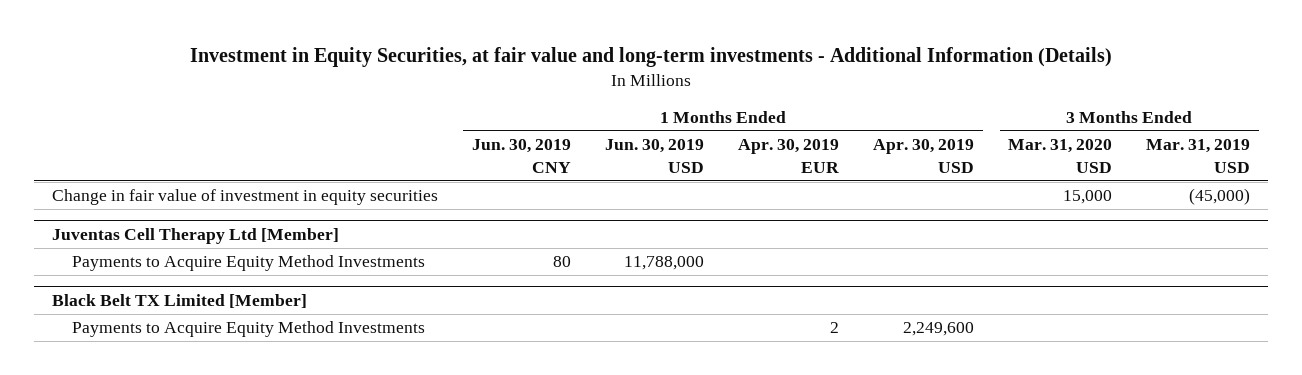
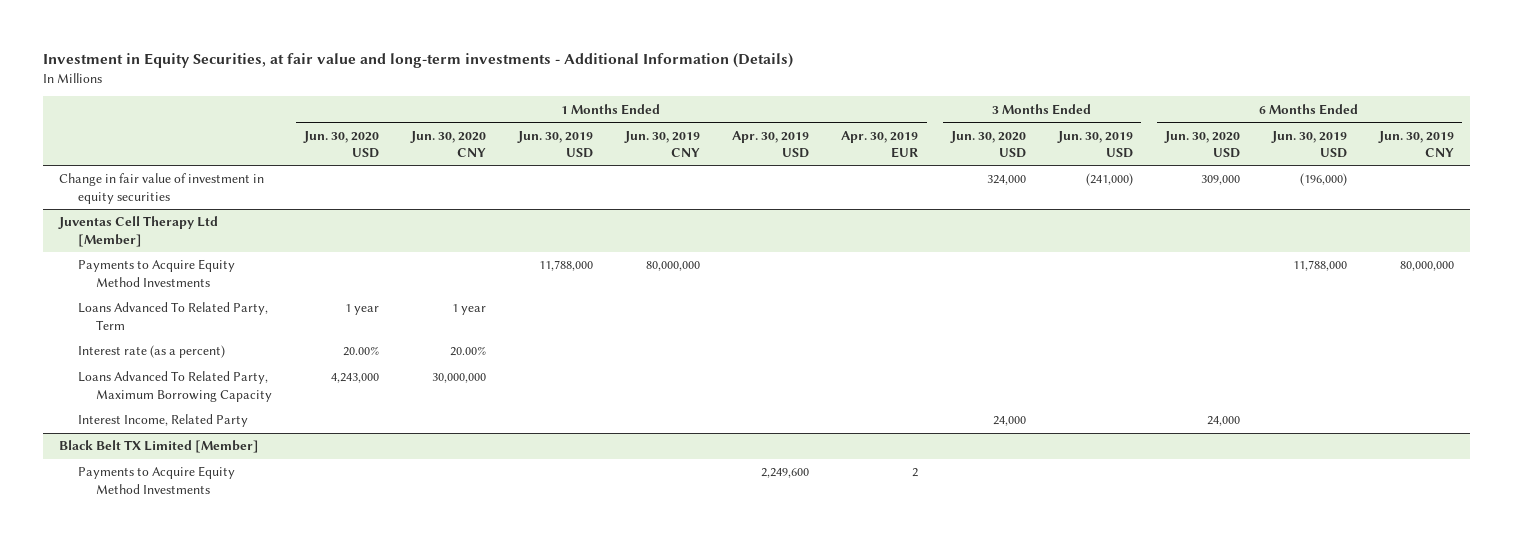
- | 1 Months Ended Jun. 30, 2019 CNY | 1 Months Ended Jun. 30, 2019 USD | 1 Months Ended Apr. 30, 2019 EUR | 1 Months Ended Apr. 30, 2019 USD | 3 Months Ended Mar. 31, 2020 USD | 3 Months Ended Mar. 31, 2019 USD
+ | 1 Months Ended Jun. 30, 2020 USD | 1 Months Ended Jun. 30, 2020 CNY | 1 Months Ended Jun. 30, 2019 USD | 1 Months Ended Jun. 30, 2019 CNY | 1 Months Ended Apr. 30, 2019 USD | 1 Months Ended Apr. 30, 2019 EUR | 3 Months Ended Jun. 30, 2020 USD | 3 Months Ended Jun. 30, 2019 USD | 6 Months Ended Jun. 30, 2020 USD | 6 Months Ended Jun. 30, 2019 USD | 6 Months Ended Jun. 30, 2019 CNY
@ Juventas Cell Therapy Ltd [Member]
- Payments to Acquire Equity Method Investments | 80 | 11,788,000 | | | |
+ Payments to Acquire Equity Method Investments | | | 11,788,000 | 80,000,000 | | | | | | 11,788,000 | 80,000,000
+ Loans Advanced To Related Party, Term | 1 year | 1 year | | | | | | | | |
+ Interest rate (as a percent) | 20.00% | 20.00% | | | | | | | | |
+ Loans Advanced To Related Party, Maximum Borrowing Capacity | 4,243,000 | 30,000,000 | | | | | | | | |
+ Interest Income, Related Party | | | | | | | 24,000 | | 24,000 | |

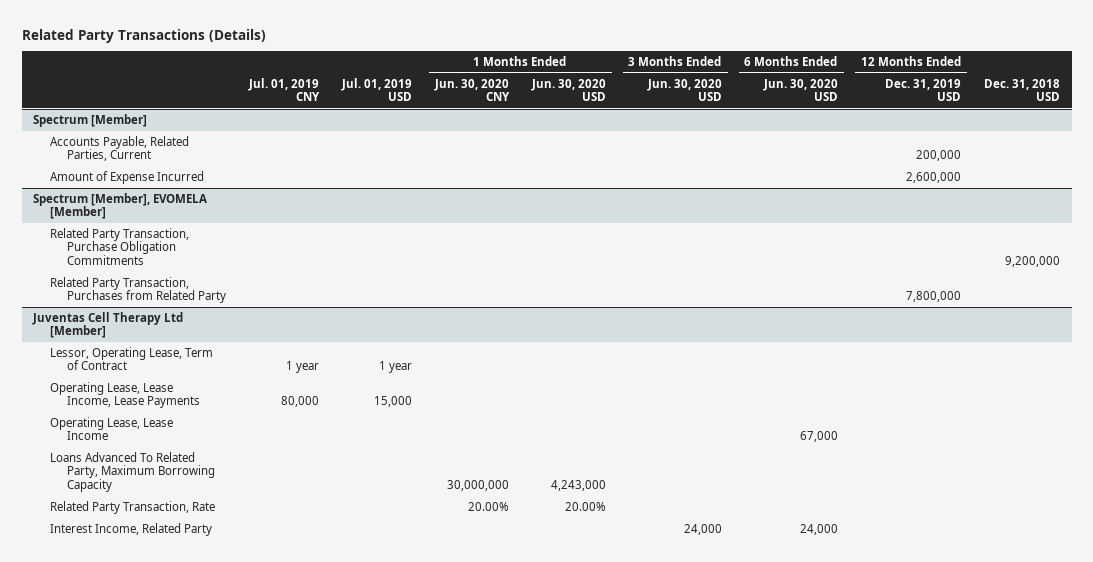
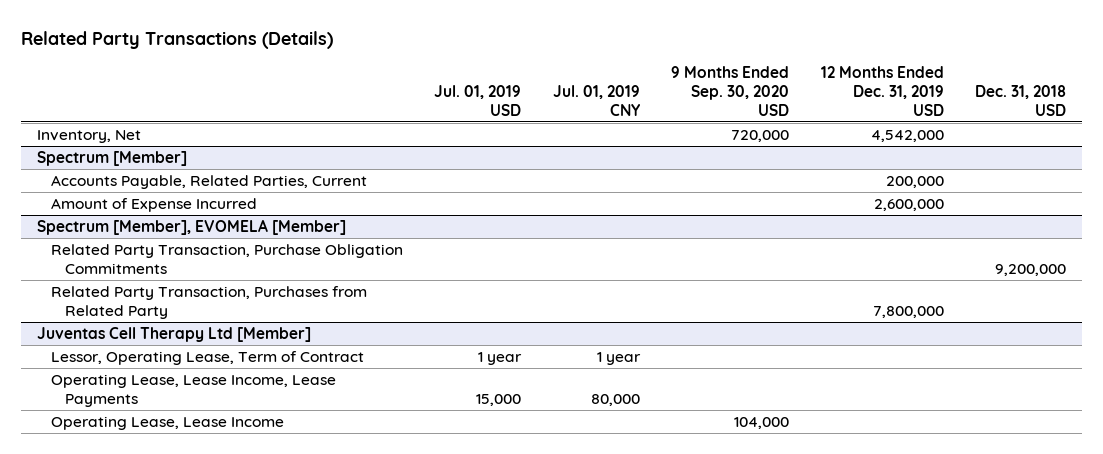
- | Jul. 01, 2019 CNY | Jul. 01, 2019 USD | 1 Months Ended Jun. 30, 2020 CNY | 1 Months Ended Jun. 30, 2020 USD | 3 Months Ended Jun. 30, 2020 USD | 6 Months Ended Jun. 30, 2020 USD | 12 Months Ended Dec. 31, 2019 USD | Dec. 31, 2018 USD
+ | Jul. 01, 2019 USD | Jul. 01, 2019 CNY | 9 Months Ended Sep. 30, 2020 USD | 12 Months Ended Dec. 31, 2019 USD | Dec. 31, 2018 USD
+ Inventory, Net | | | 720,000 | 4,542,000 |
@ Juventas Cell Therapy Ltd [Member]
- Loans Advanced To Related Party, Maximum Borrowing Capacity | | | 30,000,000 | 4,243,000 | | | |
- Related Party Transaction, Rate | | | 20.00% | 20.00% | | | |
- Interest Income, Related Party | | | | | 24,000 | 24,000 | |

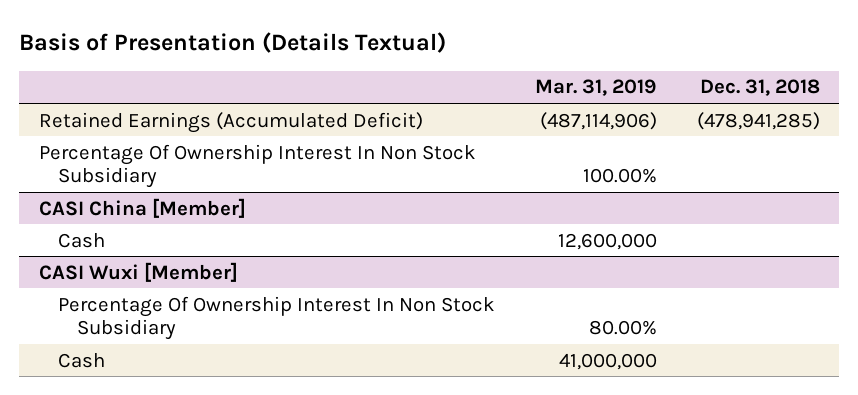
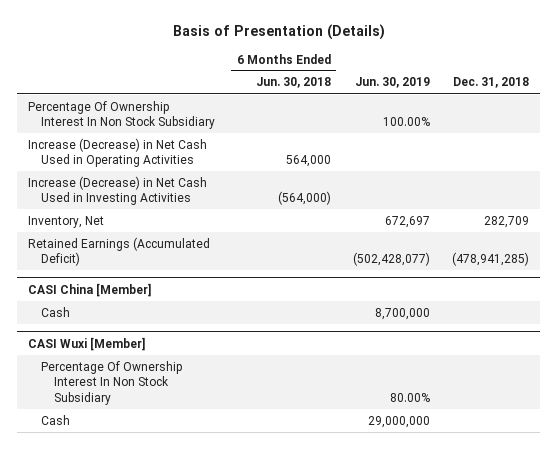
- Basis of Presentation (Details Textual)
+ Basis of Presentation (Details)
- | Mar. 31, 2019 | Dec. 31, 2018
+ | 6 Months Ended Jun. 30, 2018 | Jun. 30, 2019 | Dec. 31, 2018
+ Increase (Decrease) in Net Cash Used in Operating Activities | 564,000 | |
+ Increase (Decrease) in Net Cash Used in Investing Activities | (564,000) | |
+ Inventory, Net | | 672,697 | 282,709
moved down: Retained Earnings (Accumulated Deficit) | | (502,428,077) | (478,941,285)

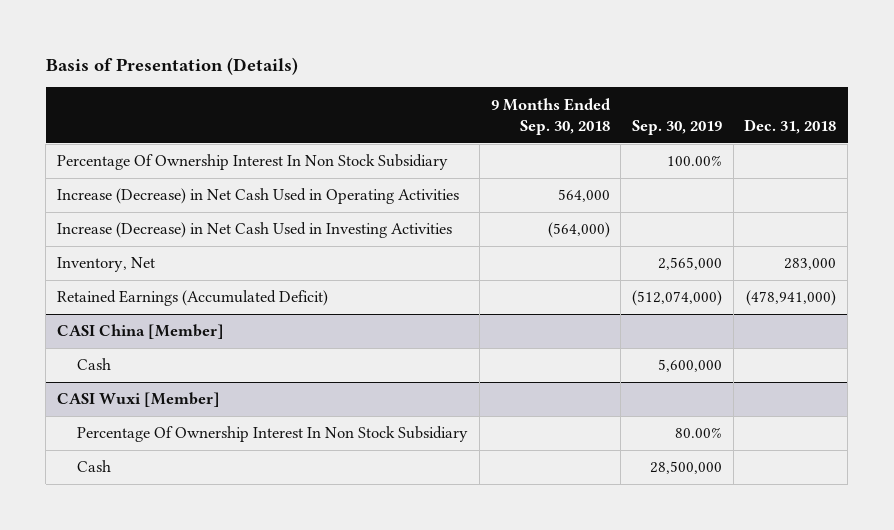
- | 6 Months Ended Jun. 30, 2018 | Jun. 30, 2019 | Dec. 31, 2018
+ | 9 Months Ended Sep. 30, 2018 | Sep. 30, 2019 | Dec. 31, 2018
- Inventory, Net | | 672,697 | 282,709
- Retained Earnings (Accumulated Deficit) | | (502,428,077) | (478,941,285)
+ Inventory, Net | | 2,565,000 | 283,000
+ Retained Earnings (Accumulated Deficit) | | (512,074,000) | (478,941,000)

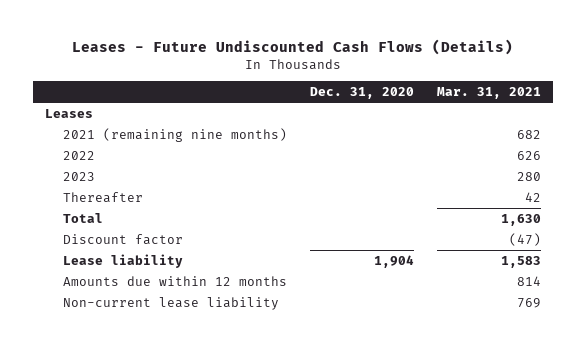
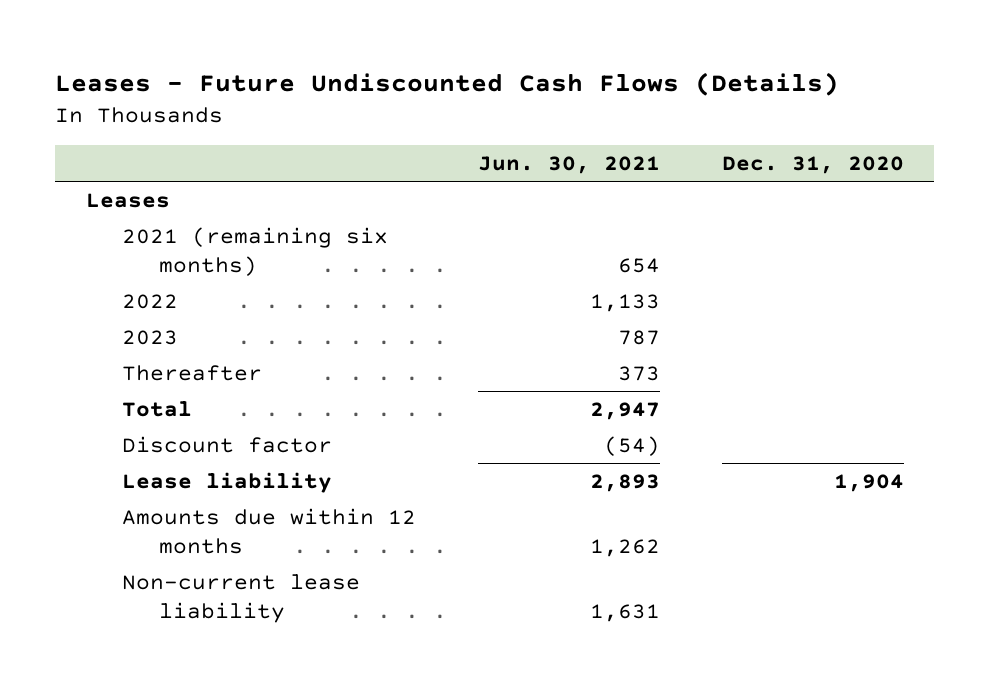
- | Dec. 31, 2020 | Mar. 31, 2021
+ | Jun. 30, 2021 | Dec. 31, 2020
- 2021 (remaining nine months) | | 682
+ 2021 (remaining six months) | 654 |

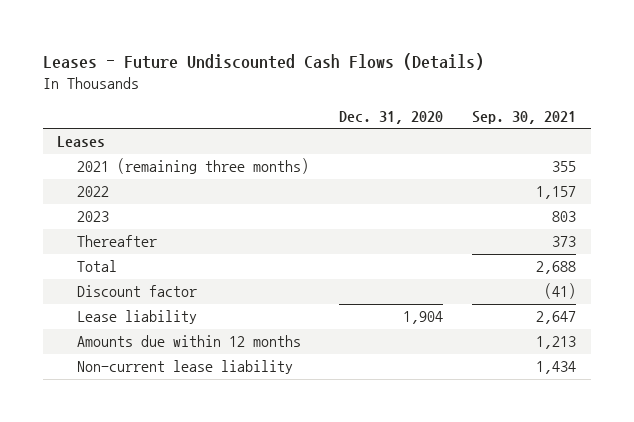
- | Jun. 30, 2021 | Dec. 31, 2020
+ | Dec. 31, 2020 | Sep. 30, 2021
- 2021 (remaining six months) | 654 |
+ 2021 (remaining three months) | | 355

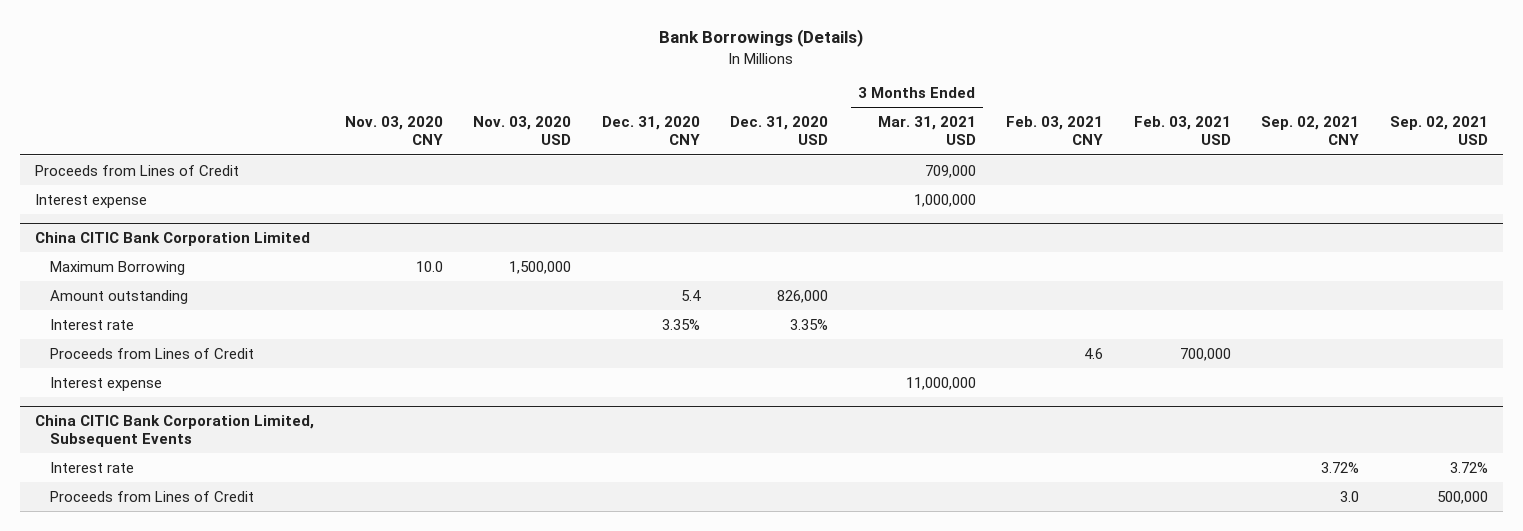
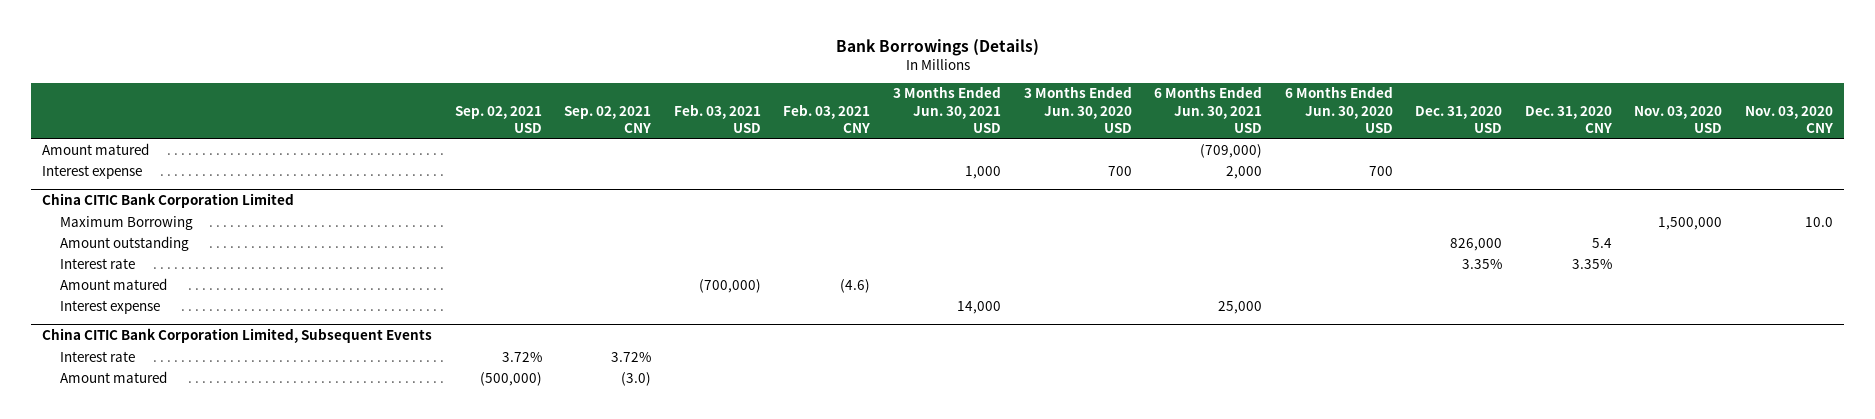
- | Nov. 03, 2020 CNY | Nov. 03, 2020 USD | Dec. 31, 2020 CNY | Dec. 31, 2020 USD | 3 Months Ended Mar. 31, 2021 USD | Feb. 03, 2021 CNY | Feb. 03, 2021 USD | Sep. 02, 2021 CNY | Sep. 02, 2021 USD
+ | Sep. 02, 2021 USD | Sep. 02, 2021 CNY | Feb. 03, 2021 USD | Feb. 03, 2021 CNY | 3 Months Ended Jun. 30, 2021 USD | 3 Months Ended Jun. 30, 2020 USD | 6 Months Ended Jun. 30, 2021 USD | 6 Months Ended Jun. 30, 2020 USD | Dec. 31, 2020 USD | Dec. 31, 2020 CNY | Nov. 03, 2020 USD | Nov. 03, 2020 CNY
- Proceeds from Lines of Credit | | | | | 709,000 | | | |
+ Amount matured | | | | | | | (709,000) | | | | |
@ China CITIC Bank Corporation Limited
- Proceeds from Lines of Credit | | | | | | 4.6 | 700,000 | |
+ Amount matured | | | (700,000) | (4.6) | | | | | | | |
@ China CITIC Bank Corporation Limited, Subsequent Events
- Proceeds from Lines of Credit | | | | | | | | 3.0 | 500,000
+ Amount matured | (500,000) | (3.0) | | | | | | | | | |

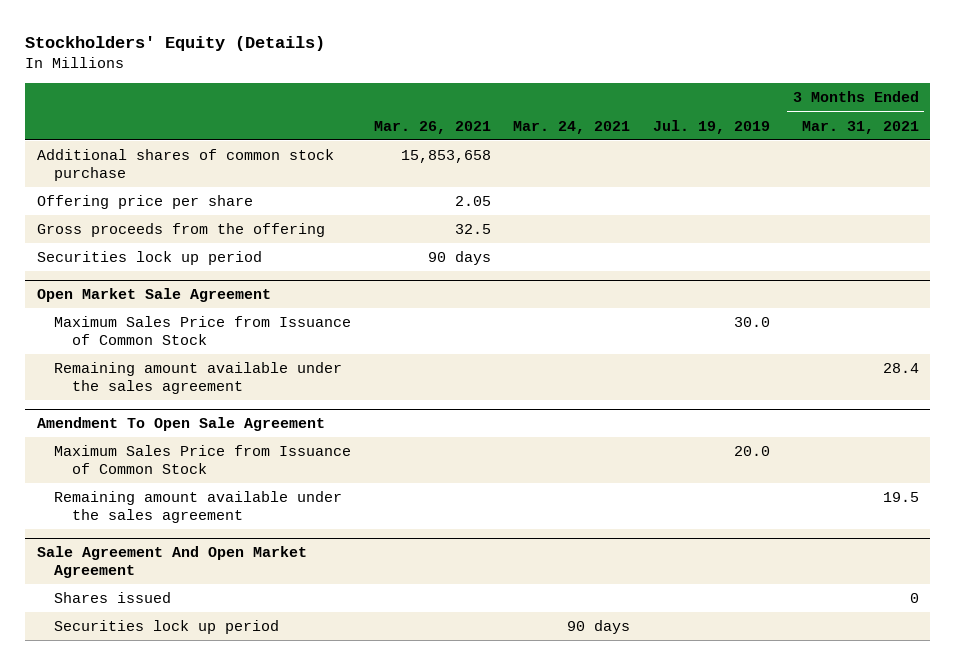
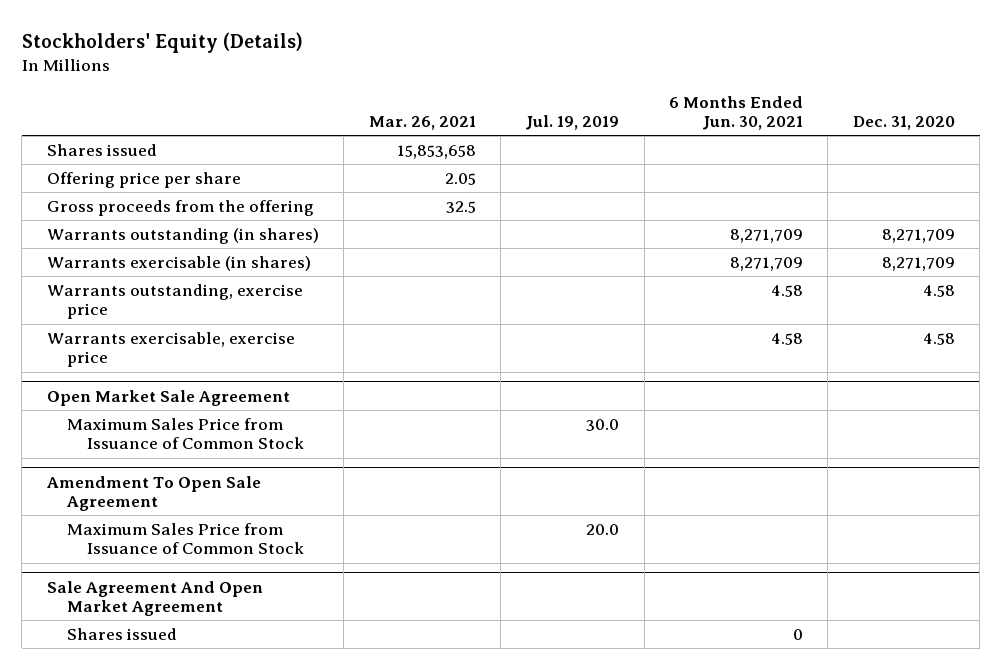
- | Mar. 26, 2021 | Mar. 24, 2021 | Jul. 19, 2019 | 3 Months Ended Mar. 31, 2021
+ | Mar. 26, 2021 | Jul. 19, 2019 | 6 Months Ended Jun. 30, 2021 | Dec. 31, 2020
- Additional shares of common stock purchase | 15,853,658 | | |
+ Shares issued | 15,853,658 | | |
- Securities lock up period | 90 days | | |
+ Warrants outstanding (in shares) | | | 8,271,709 | 8,271,709
+ Warrants exercisable (in shares) | | | 8,271,709 | 8,271,709
+ Warrants outstanding, exercise price | | | 4.58 | 4.58
+ Warrants exercisable, exercise price | | | 4.58 | 4.58
@ Open Market Sale Agreement
- Remaining amount available under the sales agreement | | | | 28.4
@ Amendment To Open Sale Agreement
- Remaining amount available under the sales agreement | | | | 19.5
@ Sale Agreement And Open Market Agreement
- Securities lock up period | | 90 days | |

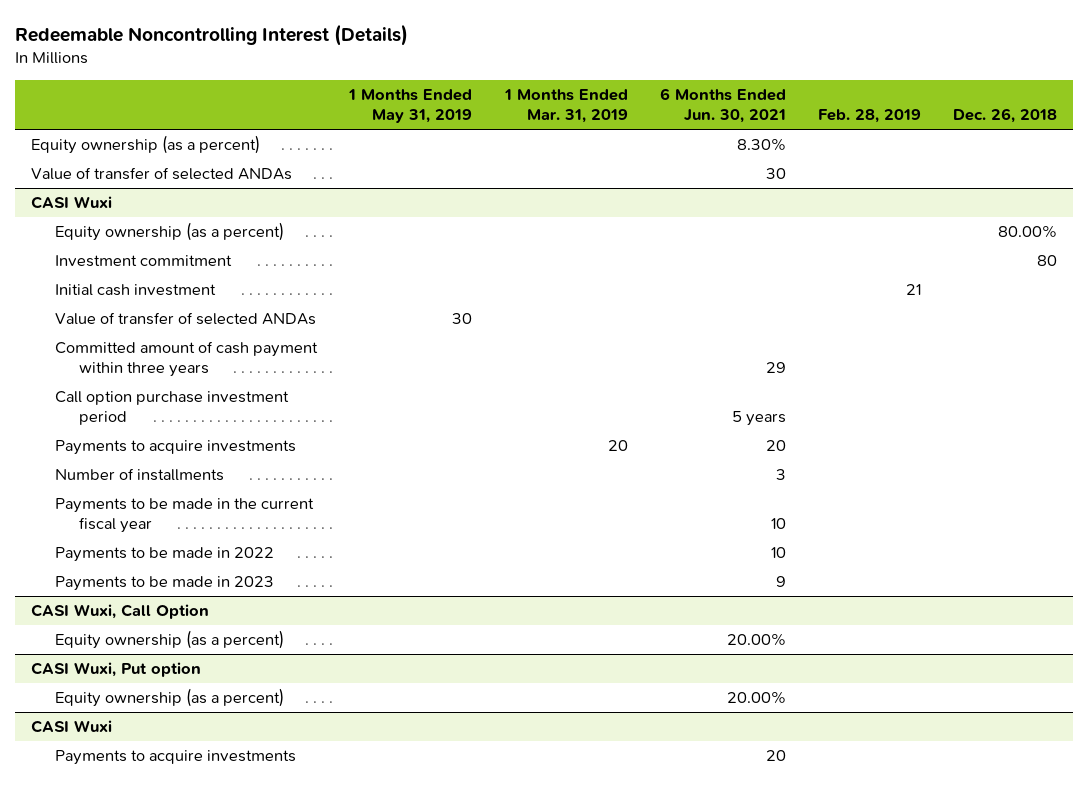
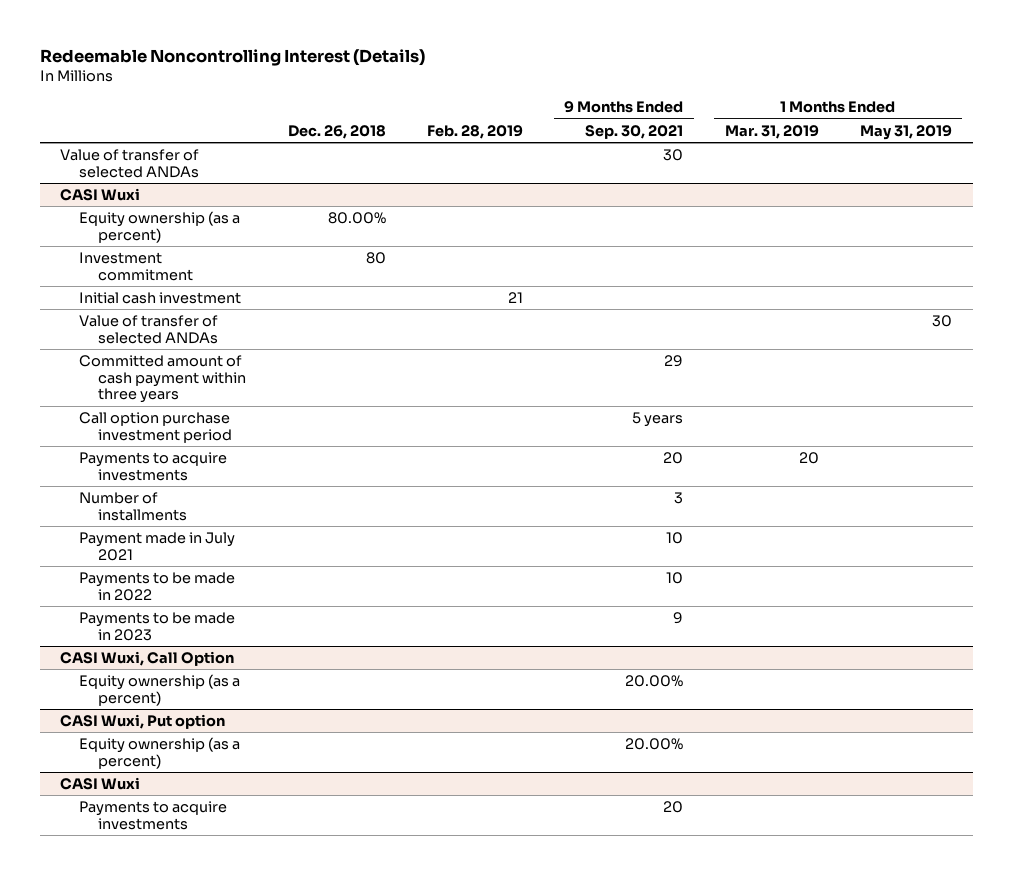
- | 1 Months Ended May 31, 2019 | 1 Months Ended Mar. 31, 2019 | 6 Months Ended Jun. 30, 2021 | Feb. 28, 2019 | Dec. 26, 2018
+ | Dec. 26, 2018 | Feb. 28, 2019 | 9 Months Ended Sep. 30, 2021 | 1 Months Ended Mar. 31, 2019 | 1 Months Ended May 31, 2019
- Equity ownership (as a percent) | | | 8.30% | |
@ CASI Wuxi
- Payments to be made in the current fiscal year | | | 10 | |
+ Payment made in July 2021 | | | 10 | |

